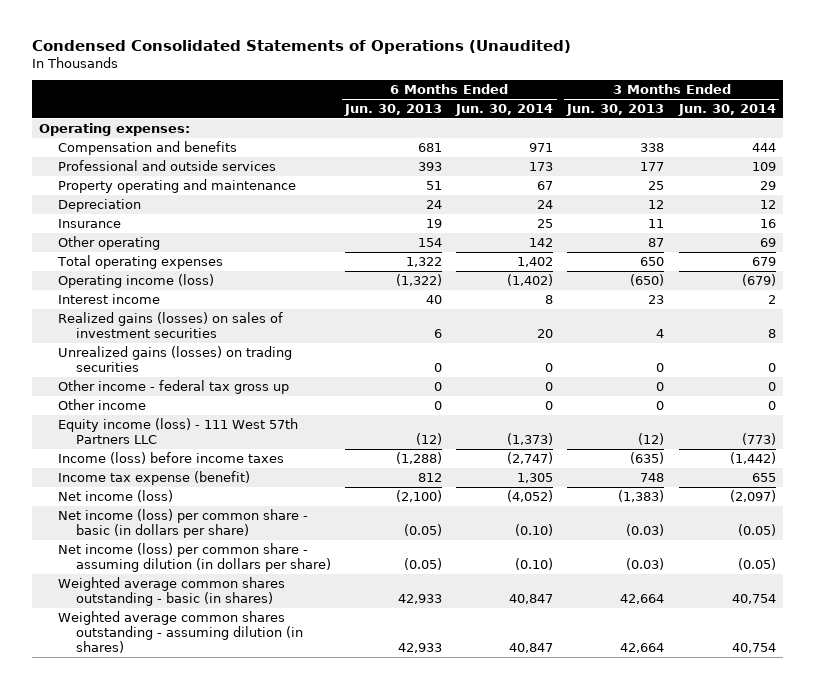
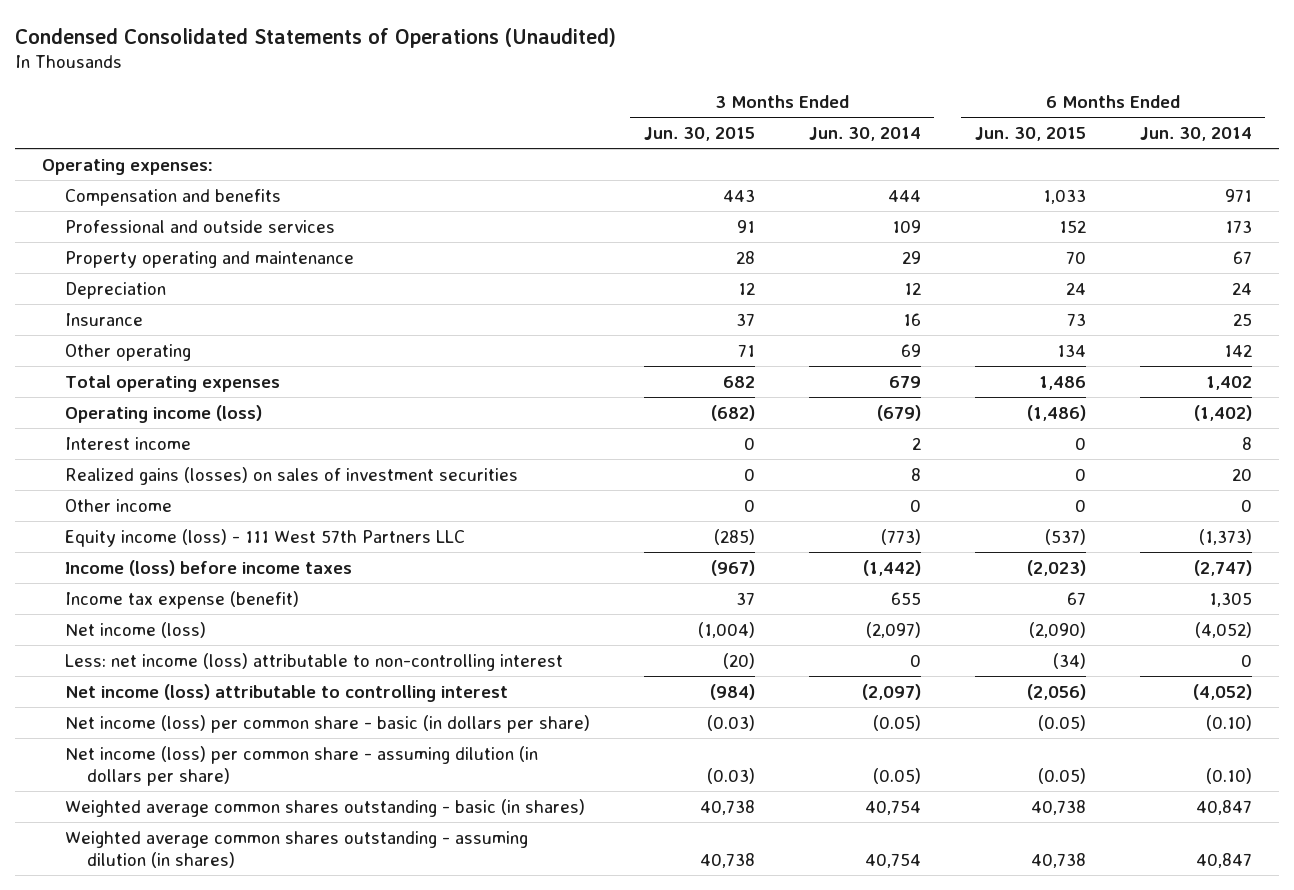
- | 6 Months Ended Jun. 30, 2013 | 6 Months Ended Jun. 30, 2014 | 3 Months Ended Jun. 30, 2013 | 3 Months Ended Jun. 30, 2014
+ | 3 Months Ended Jun. 30, 2015 | 3 Months Ended Jun. 30, 2014 | 6 Months Ended Jun. 30, 2015 | 6 Months Ended Jun. 30, 2014
- Unrealized gains (losses) on trading securities | 0 | 0 | 0 | 0
- Other income - federal tax gross up | 0 | 0 | 0 | 0
+ Less: net income (loss) attributable to non-controlling interest | (20) | 0 | (34) | 0
+ Net income (loss) attributable to controlling interest | (984) | (2,097) | (2,056) | (4,052)

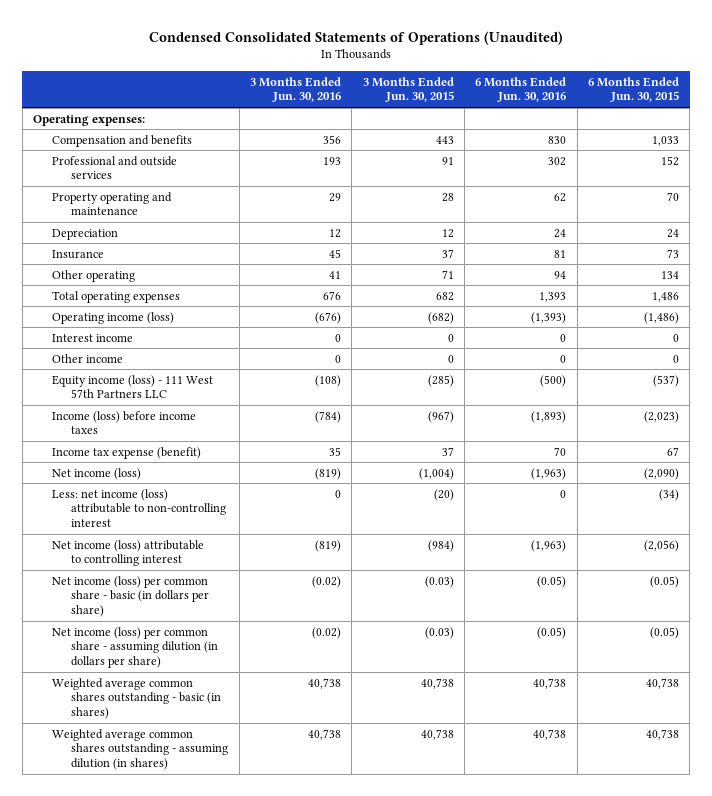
- | 3 Months Ended Jun. 30, 2015 | 3 Months Ended Jun. 30, 2014 | 6 Months Ended Jun. 30, 2015 | 6 Months Ended Jun. 30, 2014
+ | 3 Months Ended Jun. 30, 2016 | 3 Months Ended Jun. 30, 2015 | 6 Months Ended Jun. 30, 2016 | 6 Months Ended Jun. 30, 2015
- Realized gains (losses) on sales of investment securities | 0 | 8 | 0 | 20

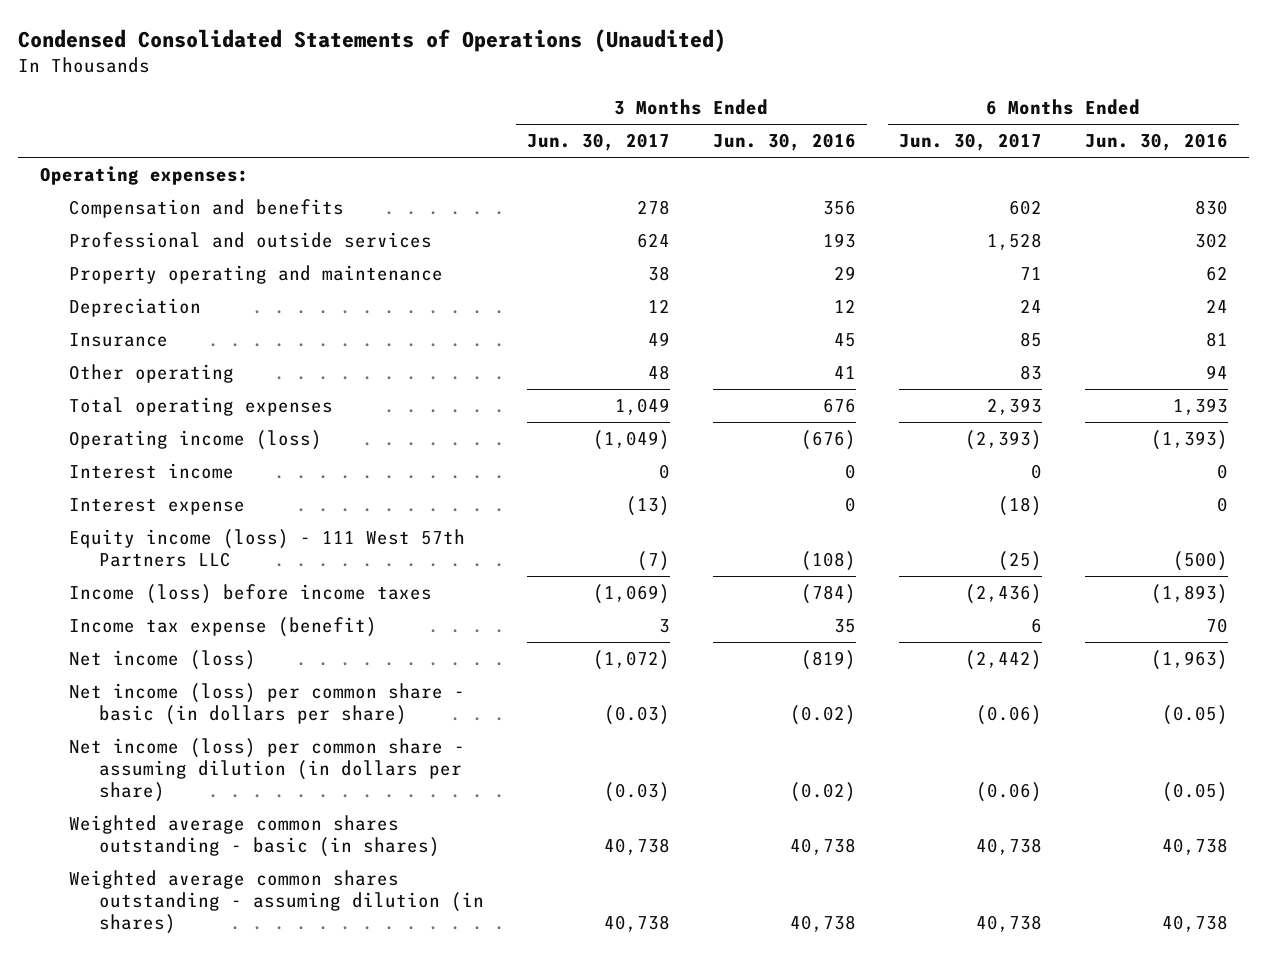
- | 3 Months Ended Jun. 30, 2016 | 3 Months Ended Jun. 30, 2015 | 6 Months Ended Jun. 30, 2016 | 6 Months Ended Jun. 30, 2015
+ | 3 Months Ended Jun. 30, 2017 | 3 Months Ended Jun. 30, 2016 | 6 Months Ended Jun. 30, 2017 | 6 Months Ended Jun. 30, 2016
- Other income | 0 | 0 | 0 | 0
+ Interest expense | (13) | 0 | (18) | 0
- Less: net income (loss) attributable to non-controlling interest | 0 | (20) | 0 | (34)
- Net income (loss) attributable to controlling interest | (819) | (984) | (1,963) | (2,056)

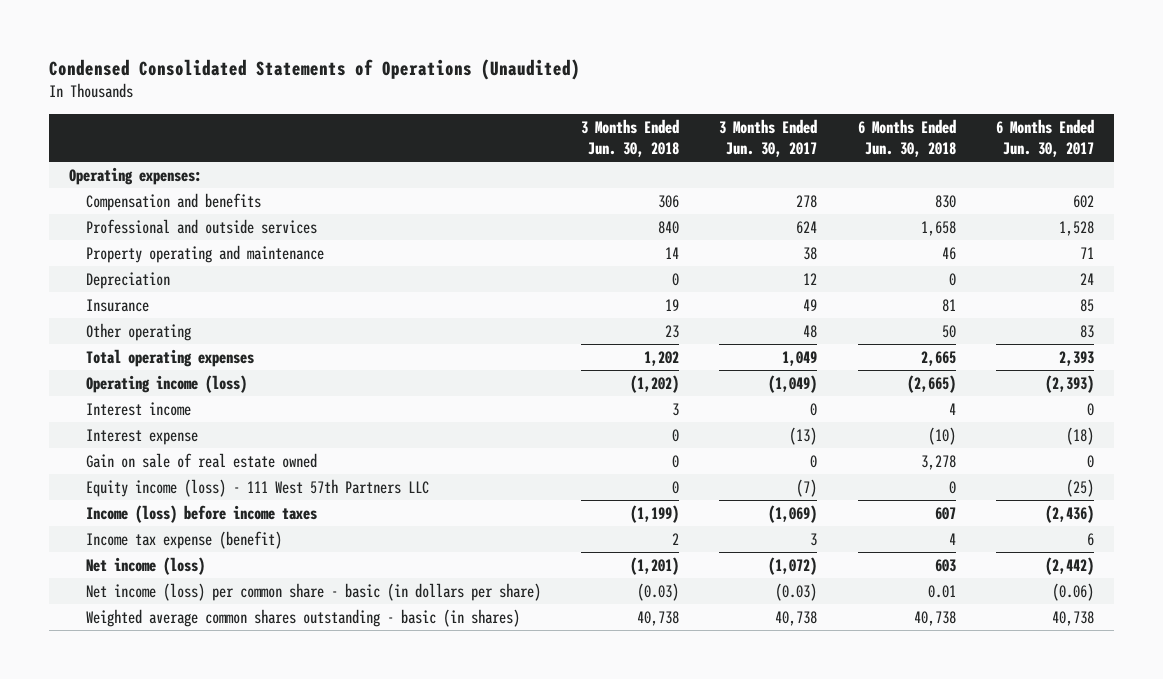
- | 3 Months Ended Jun. 30, 2017 | 3 Months Ended Jun. 30, 2016 | 6 Months Ended Jun. 30, 2017 | 6 Months Ended Jun. 30, 2016
+ | 3 Months Ended Jun. 30, 2018 | 3 Months Ended Jun. 30, 2017 | 6 Months Ended Jun. 30, 2018 | 6 Months Ended Jun. 30, 2017
+ Gain on sale of real estate owned | 0 | 0 | 3,278 | 0
- Net income (loss) per common share - assuming dilution (in dollars per share) | (0.03) | (0.02) | (0.06) | (0.05)
- Weighted average common shares outstanding - assuming dilution (in shares) | 40,738 | 40,738 | 40,738 | 40,738

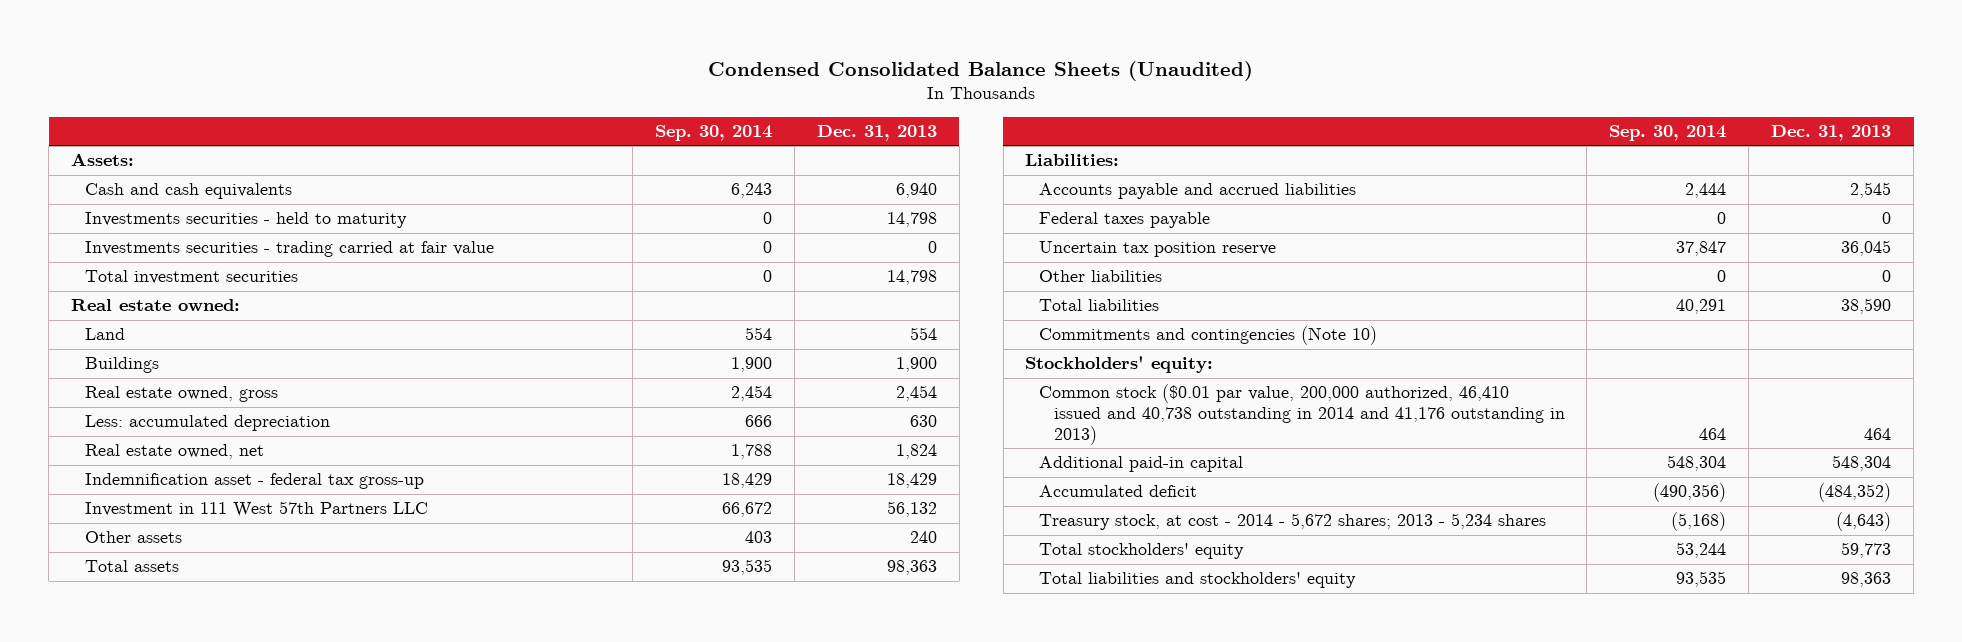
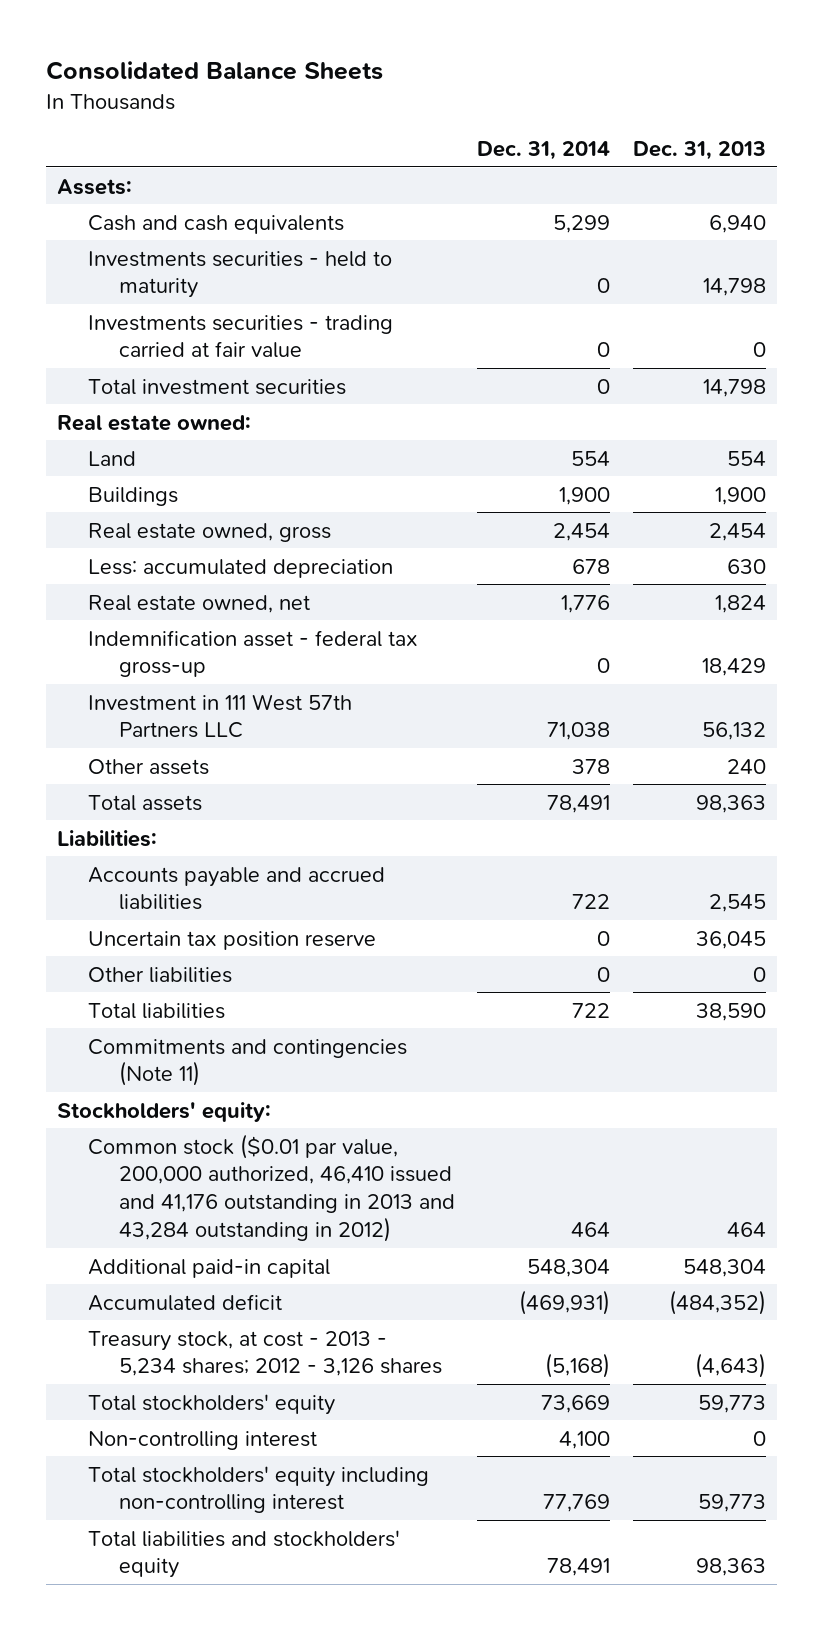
- Condensed Consolidated Balance Sheets (Unaudited)
+ Consolidated Balance Sheets
- | Sep. 30, 2014 | Dec. 31, 2013
+ | Dec. 31, 2014 | Dec. 31, 2013
- Federal taxes payable | 0 | 0
- Commitments and contingencies (Note 10)
+ Commitments and contingencies (Note 11)
- Common stock ($0.01 par value, 200,000 authorized, 46,410 issued and 40,738 outstanding in 2014 and 41,176 outstanding in 2013) | 464 | 464
+ Common stock ($0.01 par value, 200,000 authorized, 46,410 issued and 41,176 outstanding in 2013 and 43,284 outstanding in 2012) | 464 | 464
- Treasury stock, at cost - 2014 - 5,672 shares; 2013 - 5,234 shares | (5,168) | (4,643)
+ Treasury stock, at cost - 2013 - 5,234 shares; 2012 - 3,126 shares | (5,168) | (4,643)
+ Non-controlling interest | 4,100 | 0
+ Total stockholders' equity including non-controlling interest | 77,769 | 59,773

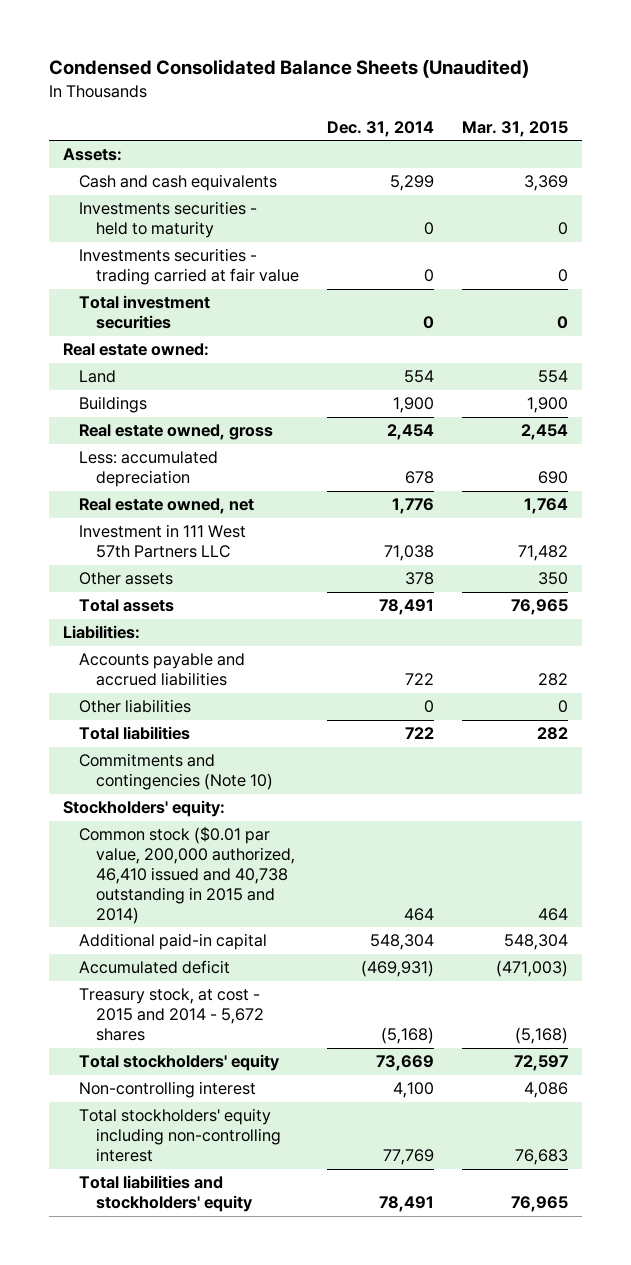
- Consolidated Balance Sheets
+ Condensed Consolidated Balance Sheets (Unaudited)
- | Dec. 31, 2014 | Dec. 31, 2013
+ | Dec. 31, 2014 | Mar. 31, 2015
- Indemnification asset - federal tax gross-up | 0 | 18,429
- Uncertain tax position reserve | 0 | 36,045
- Commitments and contingencies (Note 11)
+ Commitments and contingencies (Note 10)
- Common stock ($0.01 par value, 200,000 authorized, 46,410 issued and 41,176 outstanding in 2013 and 43,284 outstanding in 2012) | 464 | 464
+ Common stock ($0.01 par value, 200,000 authorized, 46,410 issued and 40,738 outstanding in 2015 and 2014) | 464 | 464
- Treasury stock, at cost - 2013 - 5,234 shares; 2012 - 3,126 shares | (5,168) | (4,643)
+ Treasury stock, at cost - 2015 and 2014 - 5,672 shares | (5,168) | (5,168)

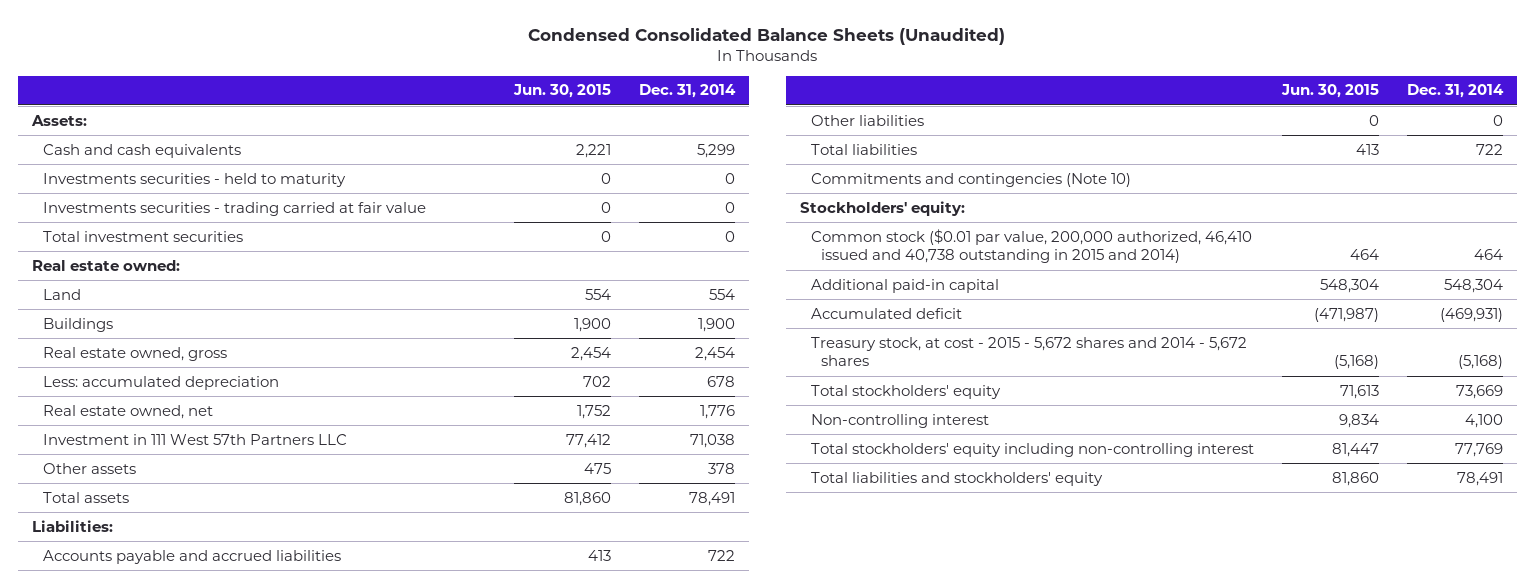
- | Dec. 31, 2014 | Mar. 31, 2015
+ | Jun. 30, 2015 | Dec. 31, 2014
- Treasury stock, at cost - 2015 and 2014 - 5,672 shares | (5,168) | (5,168)
+ Treasury stock, at cost - 2015 - 5,672 shares and 2014 - 5,672 shares | (5,168) | (5,168)

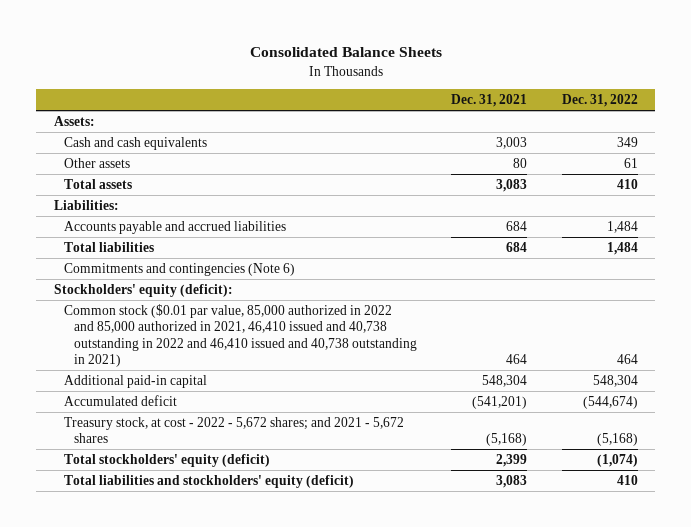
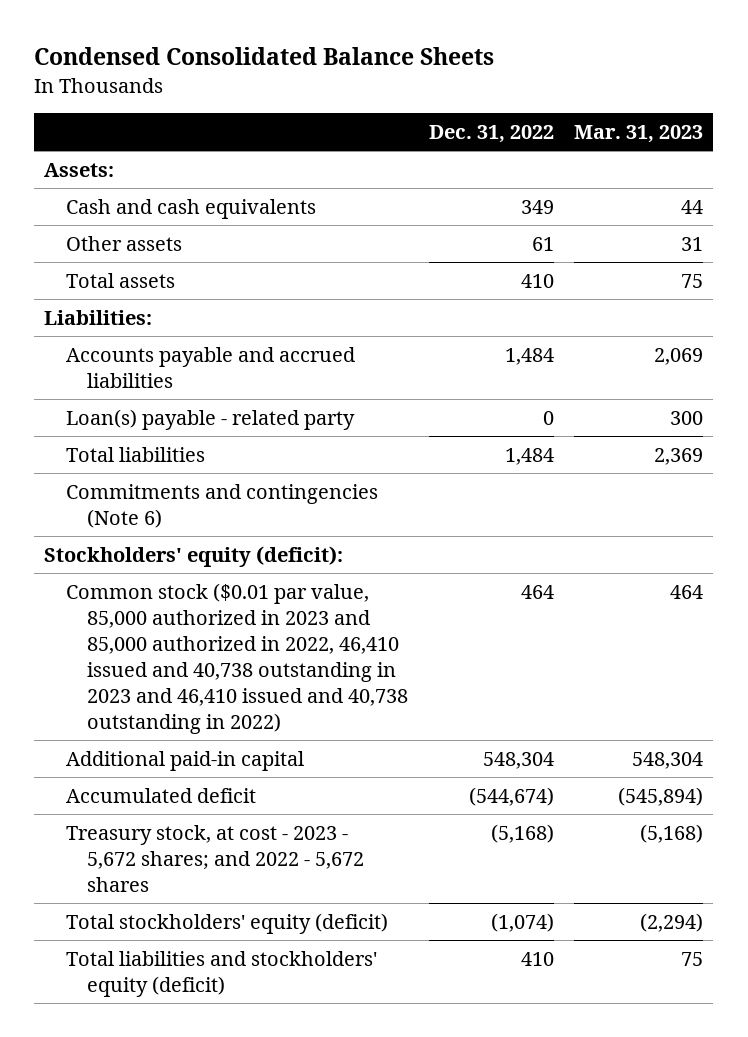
- Consolidated Balance Sheets
+ Condensed Consolidated Balance Sheets
- | Dec. 31, 2021 | Dec. 31, 2022
+ | Dec. 31, 2022 | Mar. 31, 2023
+ Loan(s) payable - related party | 0 | 300
- Common stock ($0.01 par value, 85,000 authorized in 2022 and 85,000 authorized in 2021, 46,410 issued and 40,738 outstanding in 2022 and 46,410 issued and 40,738 outstanding in 2021) | 464 | 464
+ Common stock ($0.01 par value, 85,000 authorized in 2023 and 85,000 authorized in 2022, 46,410 issued and 40,738 outstanding in 2023 and 46,410 issued and 40,738 outstanding in 2022) | 464 | 464
- Treasury stock, at cost - 2022 - 5,672 shares; and 2021 - 5,672 shares | (5,168) | (5,168)
+ Treasury stock, at cost - 2023 - 5,672 shares; and 2022 - 5,672 shares | (5,168) | (5,168)

